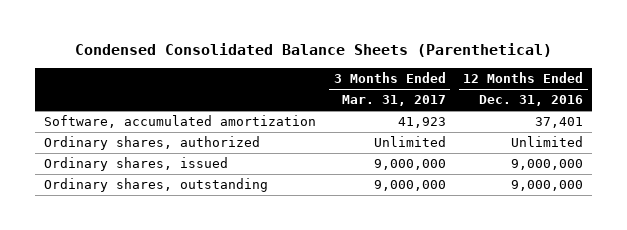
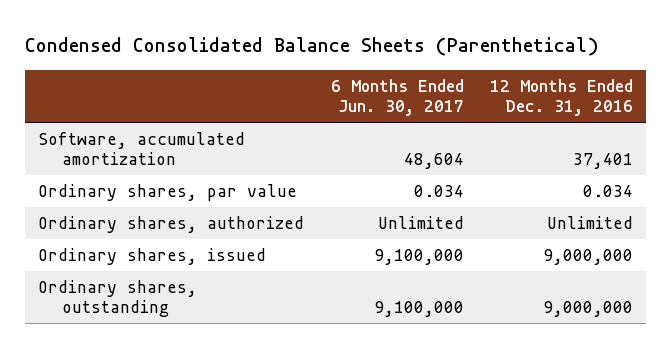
- | 3 Months Ended Mar. 31, 2017 | 12 Months Ended Dec. 31, 2016
+ | 6 Months Ended Jun. 30, 2017 | 12 Months Ended Dec. 31, 2016
+ Ordinary shares, par value | 0.034 | 0.034

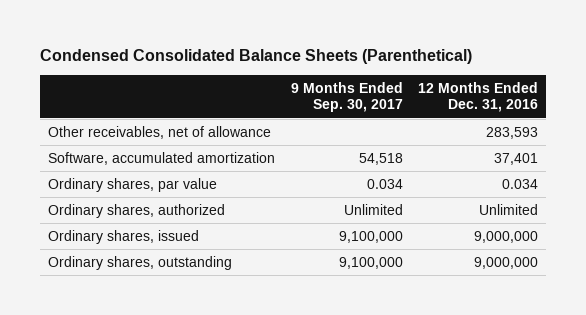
- | 6 Months Ended Jun. 30, 2017 | 12 Months Ended Dec. 31, 2016
+ | 9 Months Ended Sep. 30, 2017 | 12 Months Ended Dec. 31, 2016
+ Other receivables, net of allowance | | 283,593

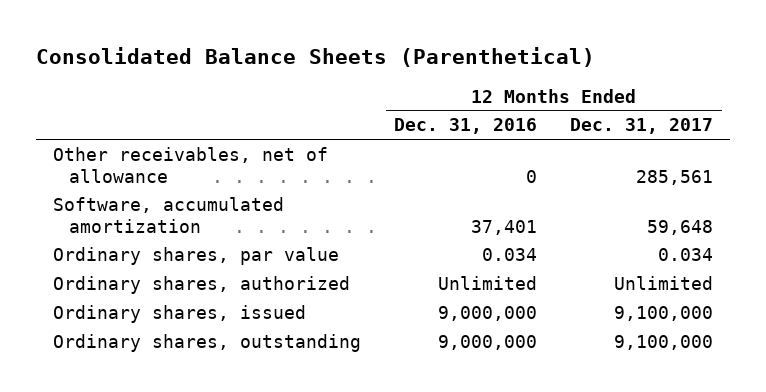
- Condensed Consolidated Balance Sheets (Parenthetical)
+ Consolidated Balance Sheets (Parenthetical)
- | 9 Months Ended Sep. 30, 2017 | 12 Months Ended Dec. 31, 2016
+ | 12 Months Ended Dec. 31, 2016 | 12 Months Ended Dec. 31, 2017
- Other receivables, net of allowance | | 283,593
+ Other receivables, net of allowance | 0 | 285,561

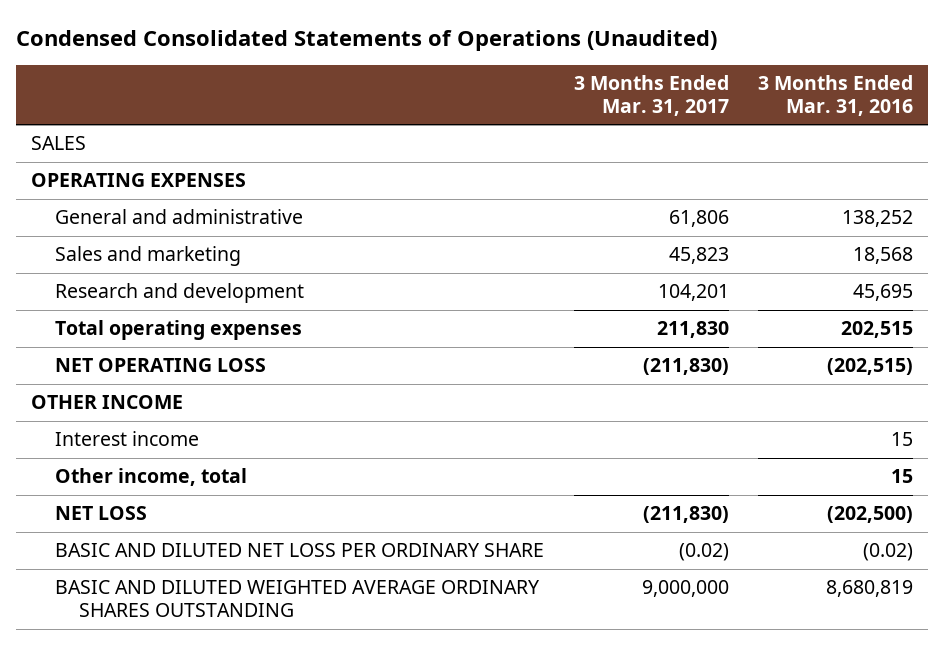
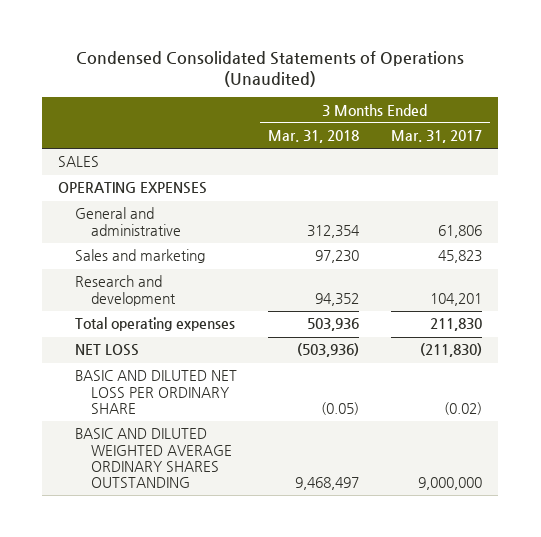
- | 3 Months Ended Mar. 31, 2017 | 3 Months Ended Mar. 31, 2016
+ | 3 Months Ended Mar. 31, 2018 | 3 Months Ended Mar. 31, 2017
- NET OPERATING LOSS | (211,830) | (202,515)
- OTHER INCOME
- Interest income | | 15
- Other income, total | | 15

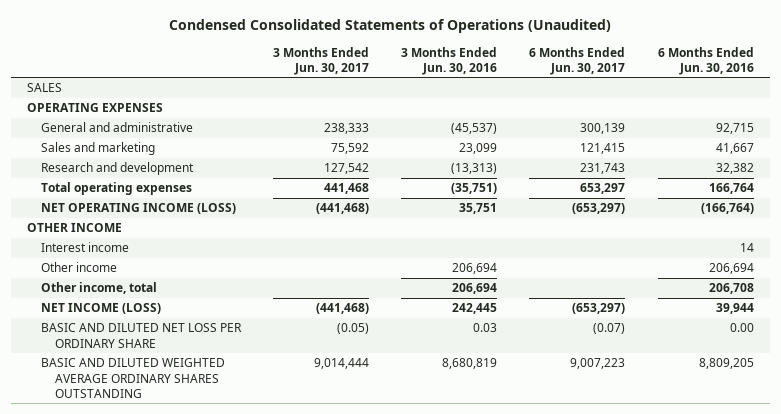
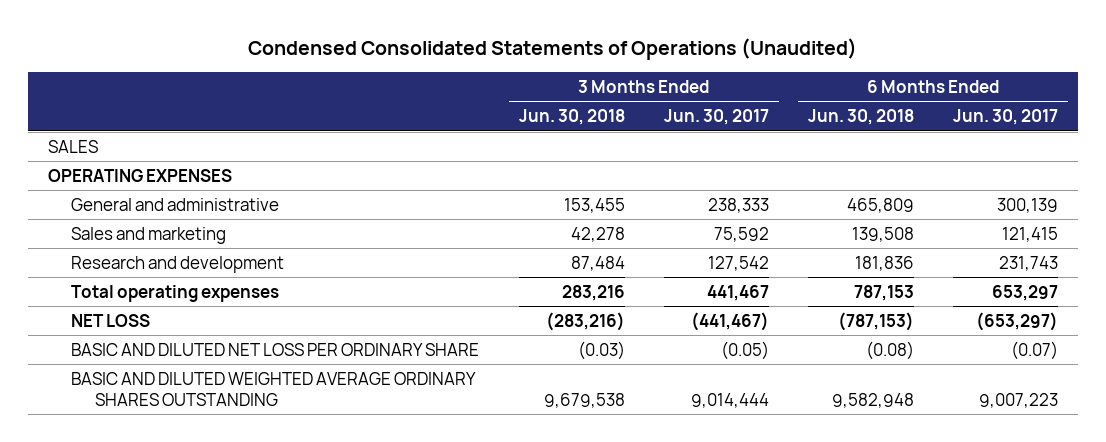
- | 3 Months Ended Jun. 30, 2017 | 3 Months Ended Jun. 30, 2016 | 6 Months Ended Jun. 30, 2017 | 6 Months Ended Jun. 30, 2016
+ | 3 Months Ended Jun. 30, 2018 | 3 Months Ended Jun. 30, 2017 | 6 Months Ended Jun. 30, 2018 | 6 Months Ended Jun. 30, 2017
- Total operating expenses | 441,468 | (35,751) | 653,297 | 166,764
- NET OPERATING INCOME (LOSS) | (441,468) | 35,751 | (653,297) | (166,764)
- OTHER INCOME
- Interest income | | | | 14
- Other income | | 206,694 | | 206,694
- Other income, total | | 206,694 | | 206,708
- NET INCOME (LOSS) | (441,468) | 242,445 | (653,297) | 39,944
+ Total operating expenses | 283,216 | 441,467 | 787,153 | 653,297
+ NET LOSS | (283,216) | (441,467) | (787,153) | (653,297)

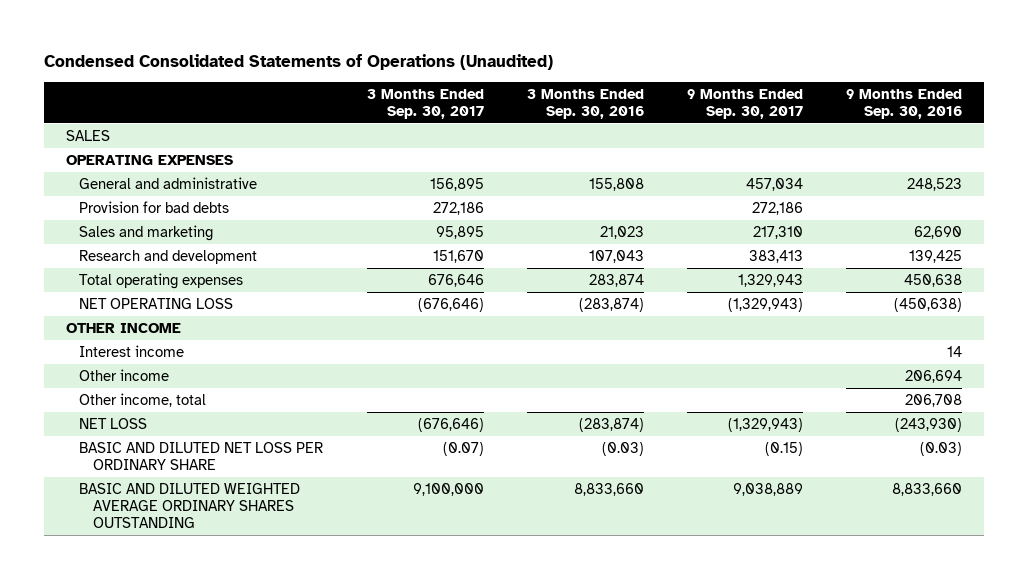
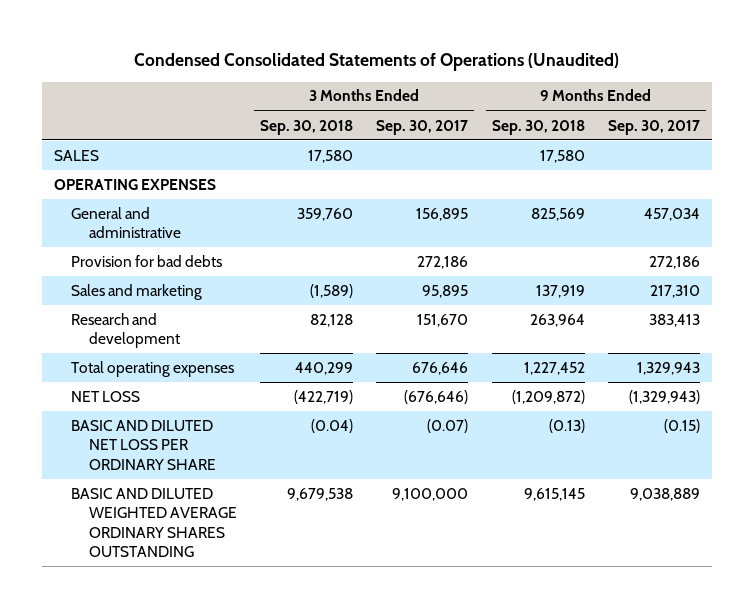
- | 3 Months Ended Sep. 30, 2017 | 3 Months Ended Sep. 30, 2016 | 9 Months Ended Sep. 30, 2017 | 9 Months Ended Sep. 30, 2016
+ | 3 Months Ended Sep. 30, 2018 | 3 Months Ended Sep. 30, 2017 | 9 Months Ended Sep. 30, 2018 | 9 Months Ended Sep. 30, 2017
- NET OPERATING LOSS | (676,646) | (283,874) | (1,329,943) | (450,638)
- OTHER INCOME
- Interest income | | | | 14
- Other income | | | | 206,694
- Other income, total | | | | 206,708

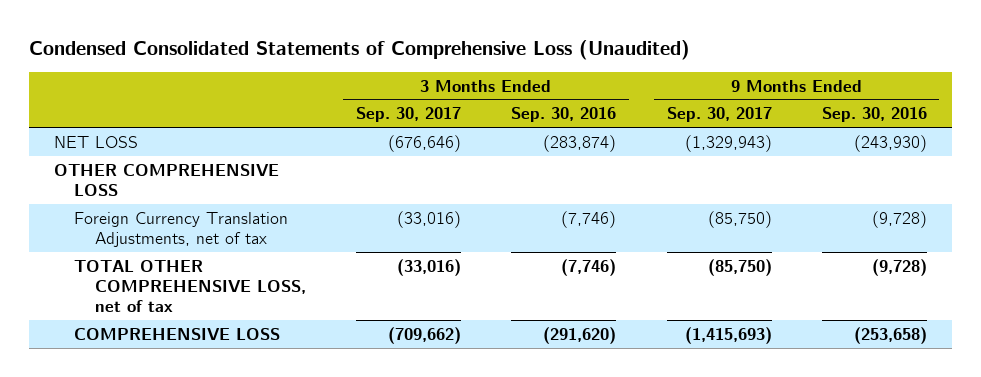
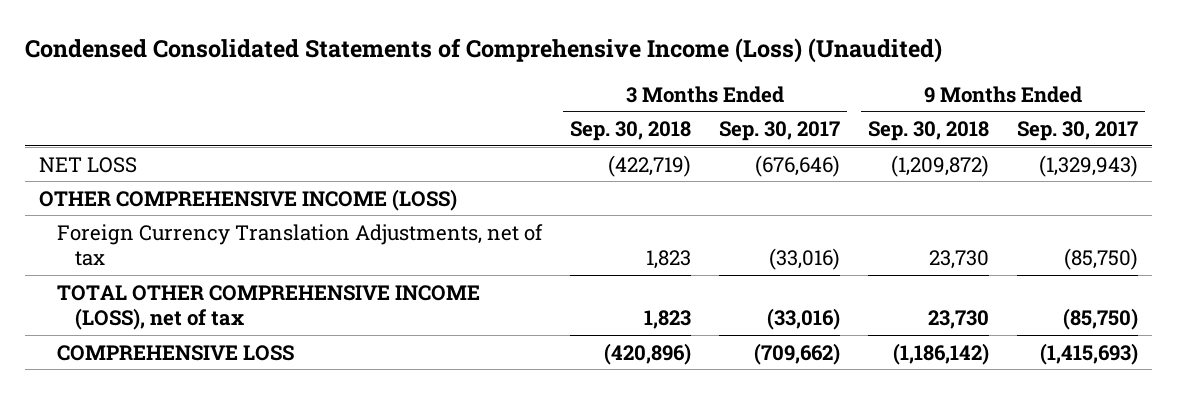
- Condensed Consolidated Statements of Comprehensive Loss (Unaudited)
+ Condensed Consolidated Statements of Comprehensive Income (Loss) (Unaudited)
- | 3 Months Ended Sep. 30, 2017 | 3 Months Ended Sep. 30, 2016 | 9 Months Ended Sep. 30, 2017 | 9 Months Ended Sep. 30, 2016
+ | 3 Months Ended Sep. 30, 2018 | 3 Months Ended Sep. 30, 2017 | 9 Months Ended Sep. 30, 2018 | 9 Months Ended Sep. 30, 2017
- OTHER COMPREHENSIVE LOSS
+ OTHER COMPREHENSIVE INCOME (LOSS)
- TOTAL OTHER COMPREHENSIVE LOSS, net of tax | (33,016) | (7,746) | (85,750) | (9,728)
+ TOTAL OTHER COMPREHENSIVE INCOME (LOSS), net of tax | 1,823 | (33,016) | 23,730 | (85,750)

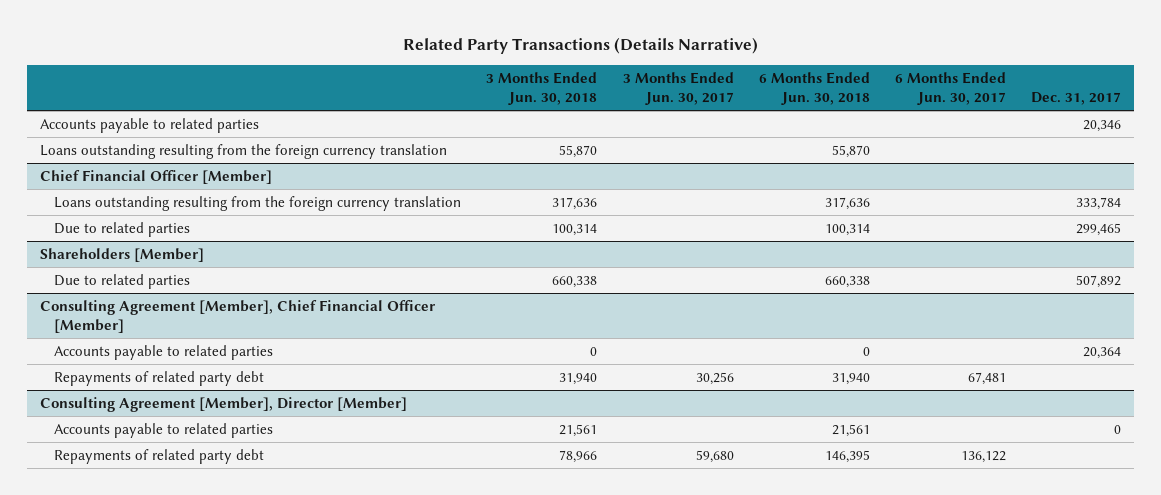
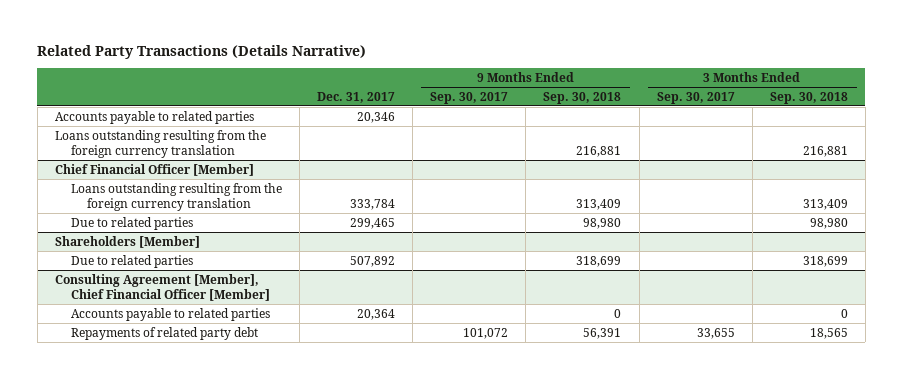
- | 3 Months Ended Jun. 30, 2018 | 3 Months Ended Jun. 30, 2017 | 6 Months Ended Jun. 30, 2018 | 6 Months Ended Jun. 30, 2017 | Dec. 31, 2017
+ | Dec. 31, 2017 | 9 Months Ended Sep. 30, 2017 | 9 Months Ended Sep. 30, 2018 | 3 Months Ended Sep. 30, 2017 | 3 Months Ended Sep. 30, 2018
- Consulting Agreement [Member], Director [Member]
- Accounts payable to related parties | 21,561 | | 21,561 | | 0
- Repayments of related party debt | 78,966 | 59,680 | 146,395 | 136,122 |

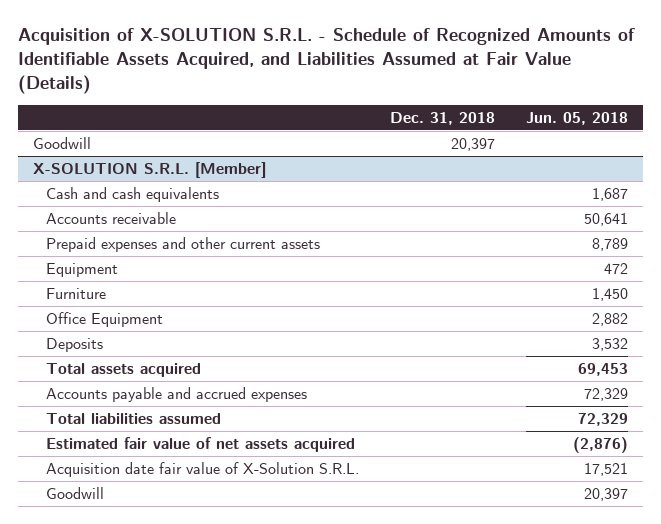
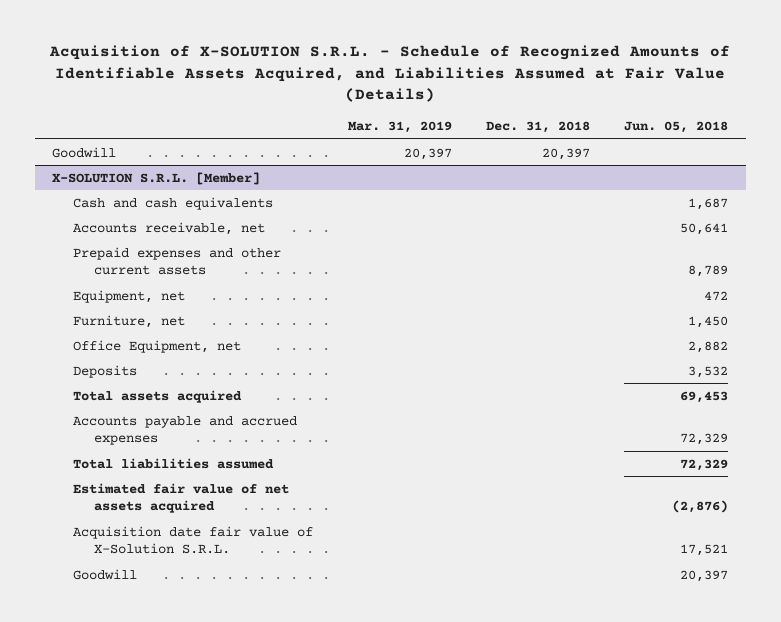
- | Dec. 31, 2018 | Jun. 05, 2018
+ | Mar. 31, 2019 | Dec. 31, 2018 | Jun. 05, 2018
@ X-SOLUTION S.R.L. [Member]
- Accounts receivable | | 50,641
+ Accounts receivable, net | | | 50,641
- Equipment | | 472
- Furniture | | 1,450
- Office Equipment | | 2,882
+ Equipment, net | | | 472
+ Furniture, net | | | 1,450
+ Office Equipment, net | | | 2,882

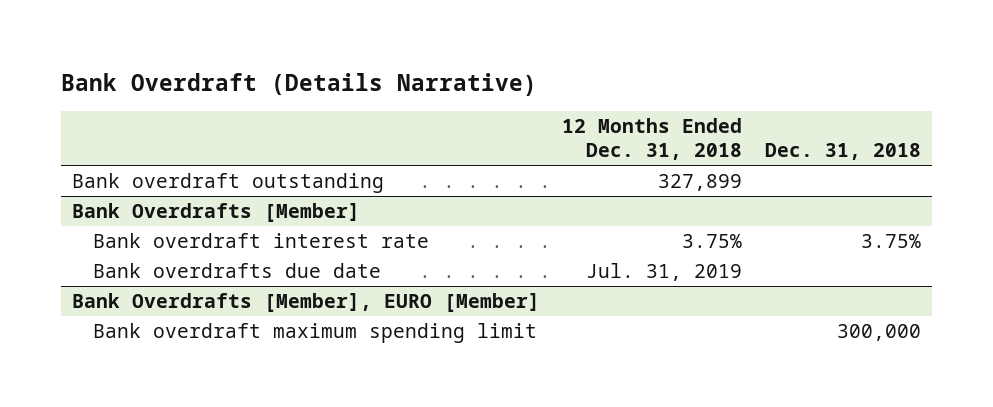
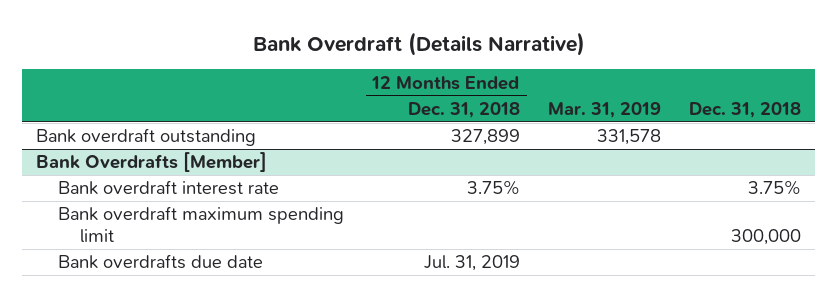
- | 12 Months Ended Dec. 31, 2018 | Dec. 31, 2018
+ | 12 Months Ended Dec. 31, 2018 | Mar. 31, 2019 | Dec. 31, 2018
- Bank Overdrafts [Member], EURO [Member]
@ Bank Overdrafts [Member]
moved down: Bank overdrafts due date | Jul. 31, 2019 | |

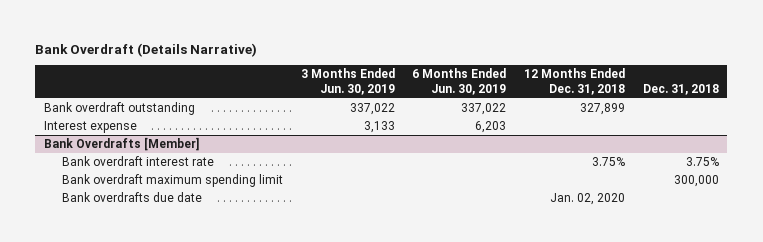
- | 12 Months Ended Dec. 31, 2018 | Mar. 31, 2019 | Dec. 31, 2018
+ | 3 Months Ended Jun. 30, 2019 | 6 Months Ended Jun. 30, 2019 | 12 Months Ended Dec. 31, 2018 | Dec. 31, 2018
+ Interest expense | 3,133 | 6,203 | |
@ Bank Overdrafts [Member]
- Bank overdrafts due date | Jul. 31, 2019 | |
+ Bank overdrafts due date | | | Jan. 02, 2020 |

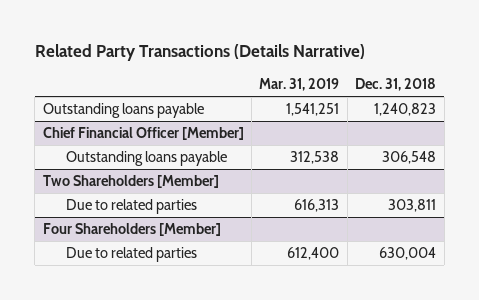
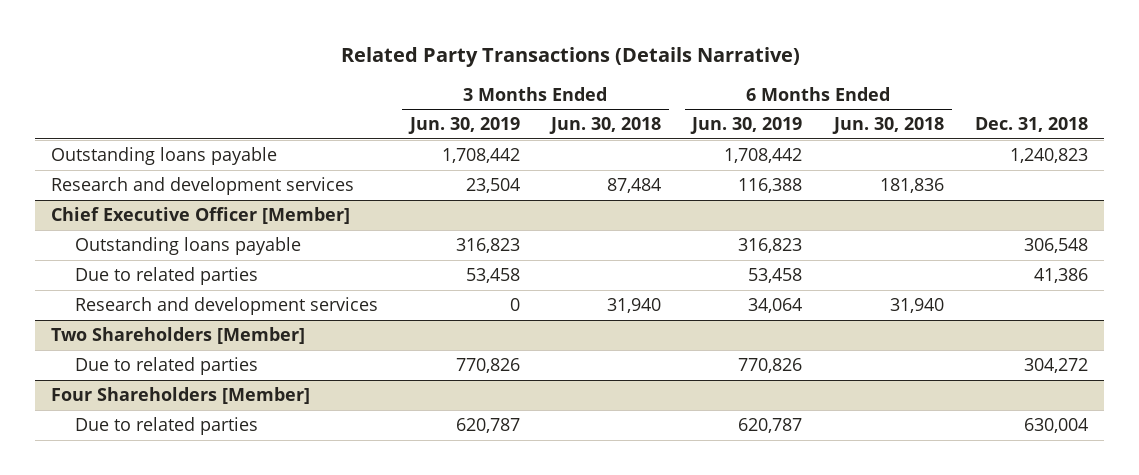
- | Mar. 31, 2019 | Dec. 31, 2018
+ | 3 Months Ended Jun. 30, 2019 | 3 Months Ended Jun. 30, 2018 | 6 Months Ended Jun. 30, 2019 | 6 Months Ended Jun. 30, 2018 | Dec. 31, 2018
- Chief Financial Officer [Member]
+ Research and development services | 23,504 | 87,484 | 116,388 | 181,836 |
+ Chief Executive Officer [Member]
+ Due to related parties | 53,458 | | 53,458 | | 41,386
+ Research and development services | 0 | 31,940 | 34,064 | 31,940 |
@ Two Shareholders [Member]
- Due to related parties | 616,313 | 303,811
+ Due to related parties | 770,826 | | 770,826 | | 304,272

